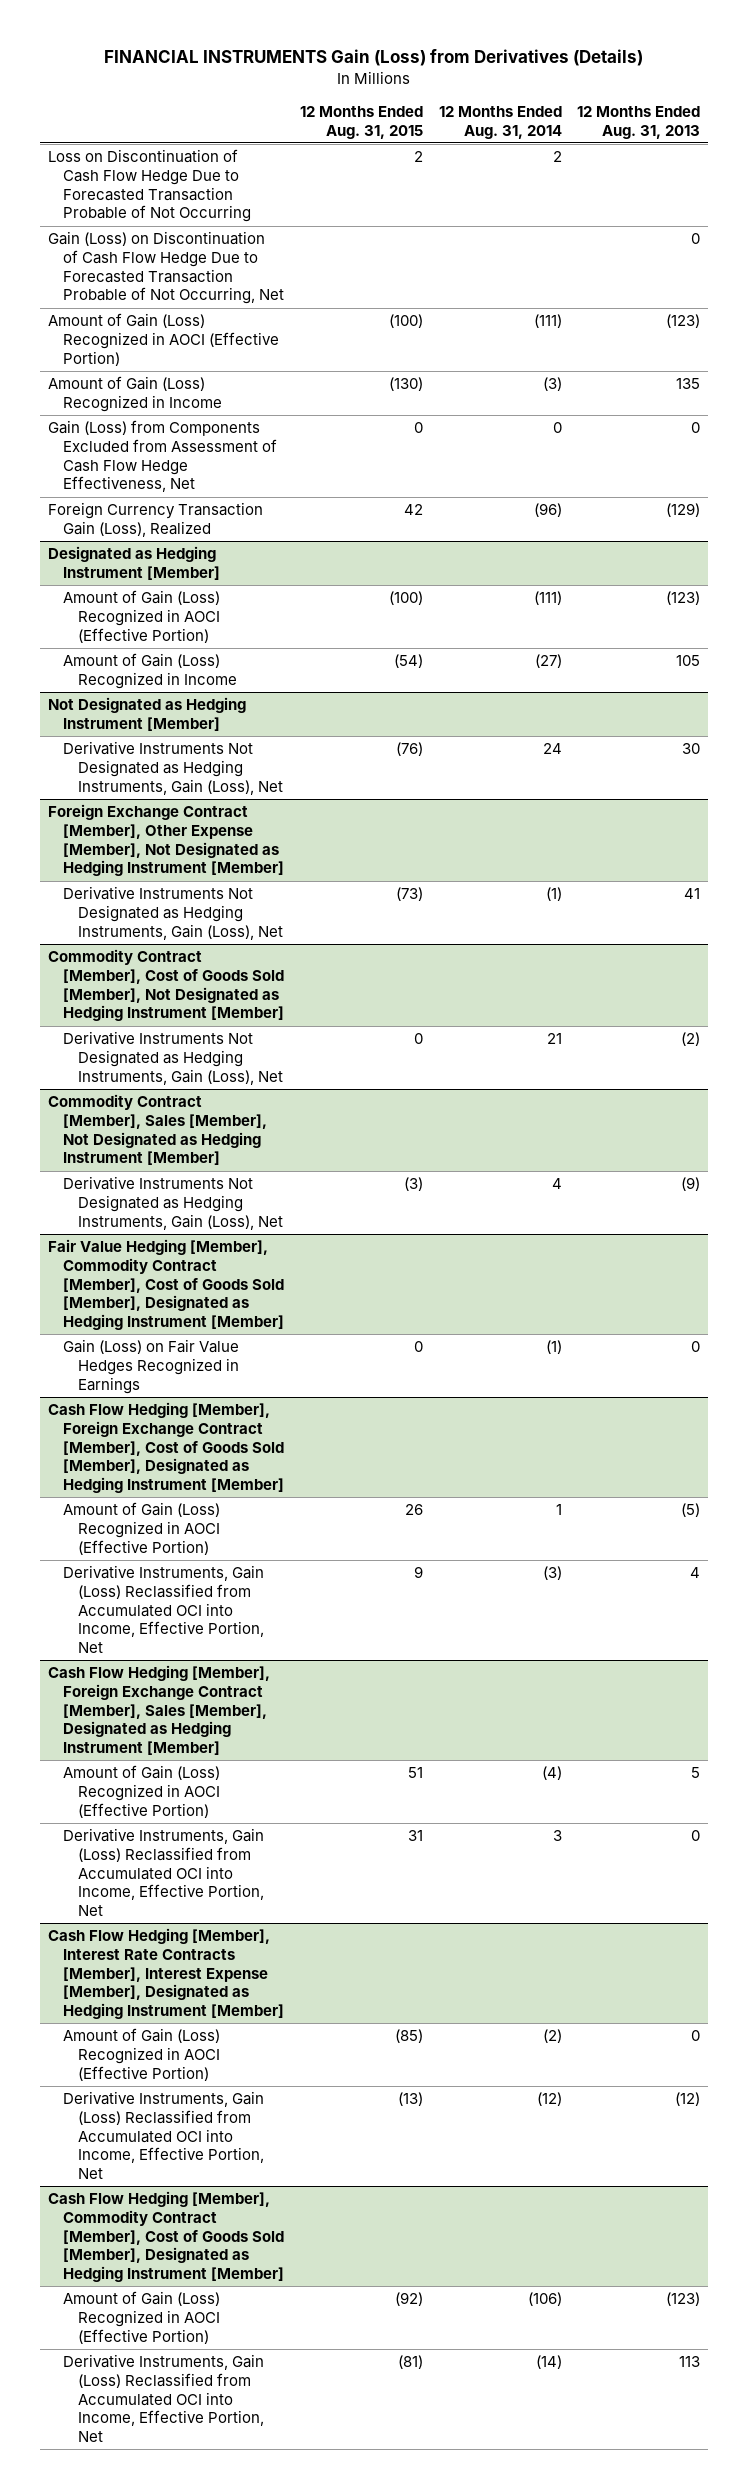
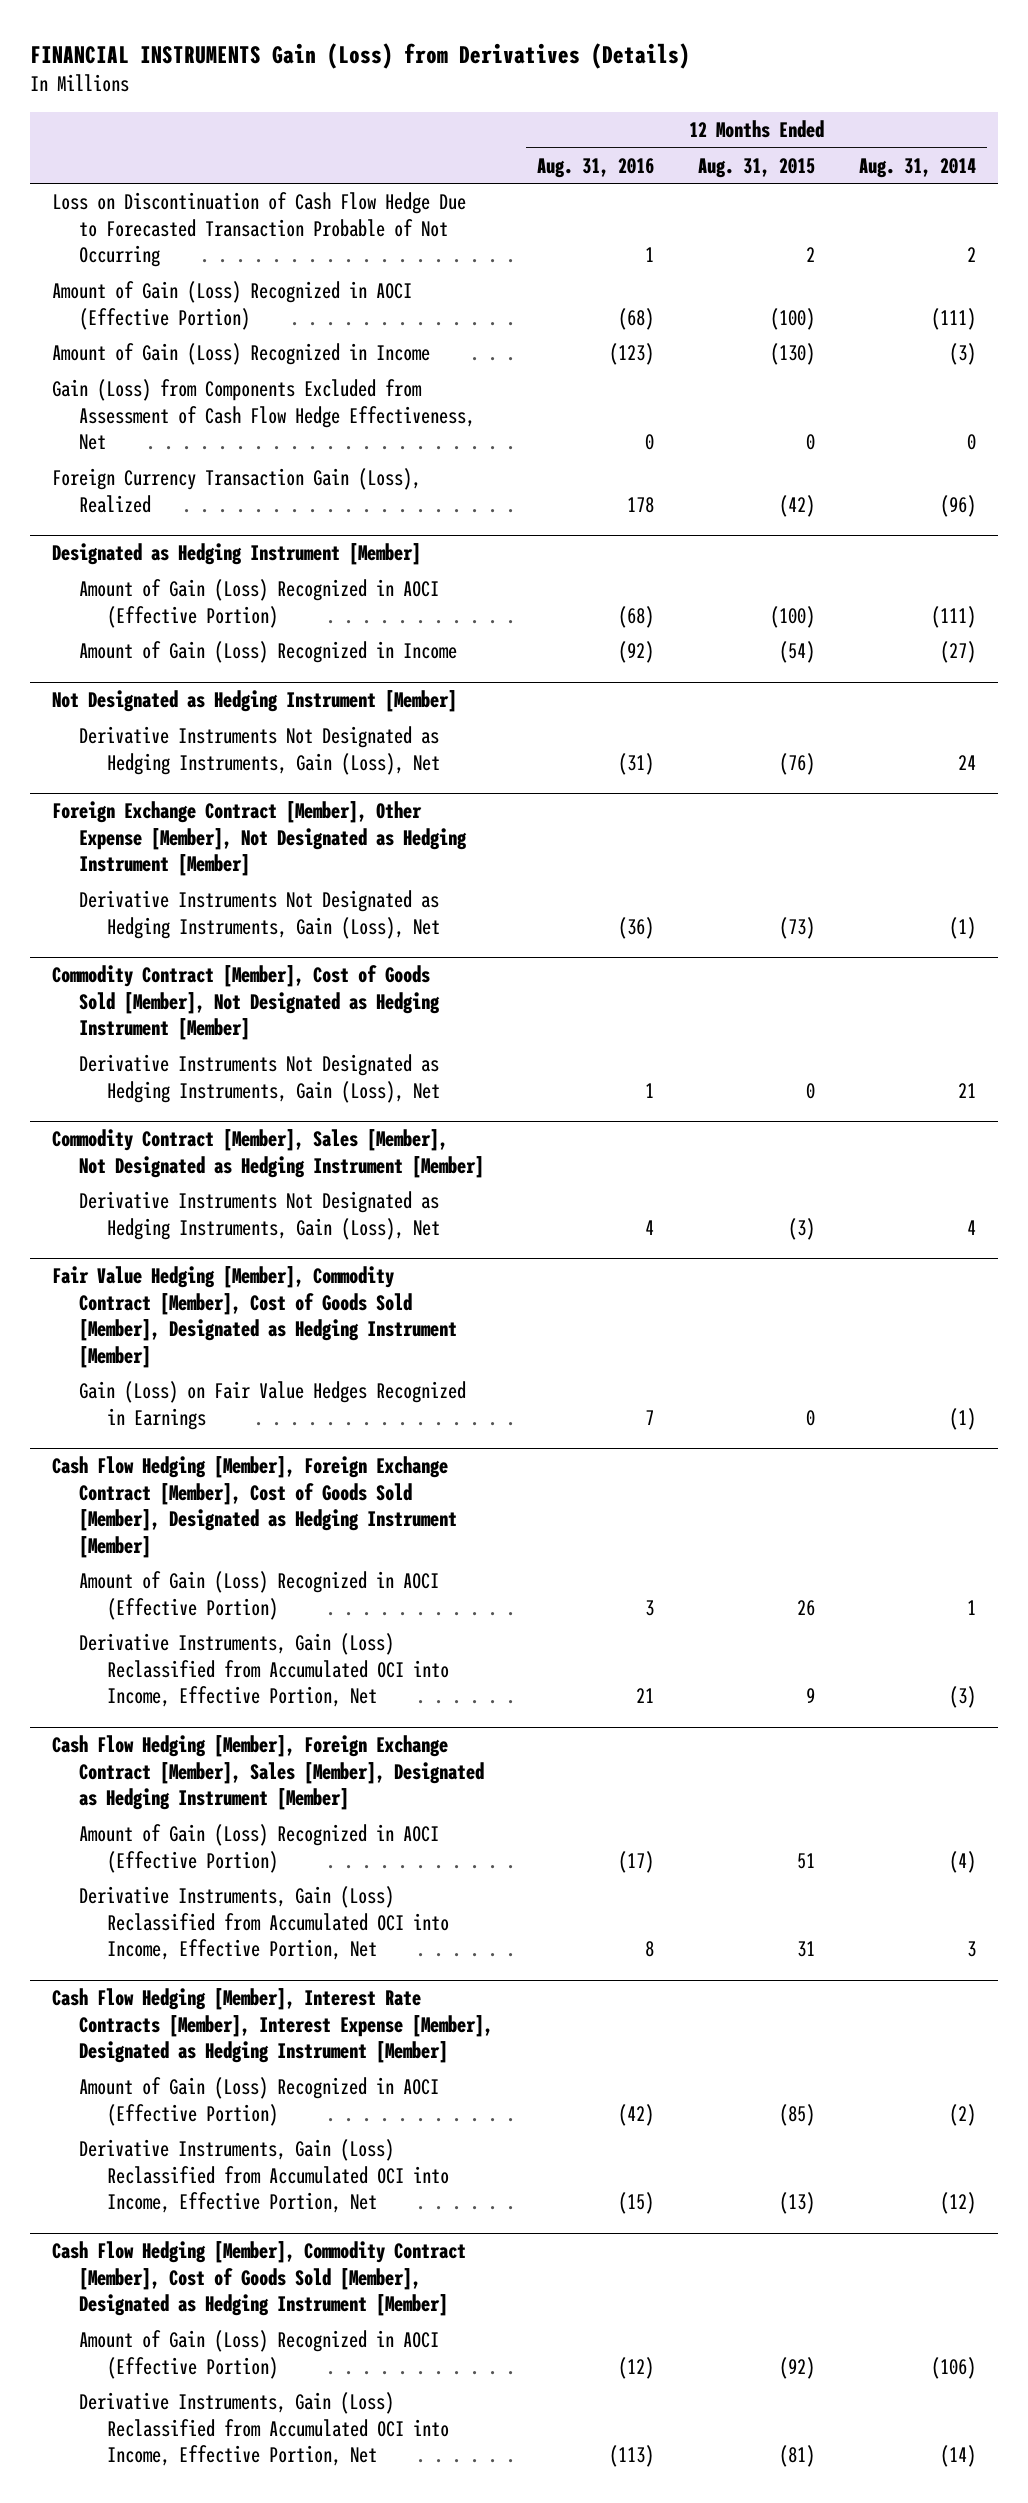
- | 12 Months Ended Aug. 31, 2015 | 12 Months Ended Aug. 31, 2014 | 12 Months Ended Aug. 31, 2013
+ | 12 Months Ended Aug. 31, 2016 | 12 Months Ended Aug. 31, 2015 | 12 Months Ended Aug. 31, 2014
- Gain (Loss) on Discontinuation of Cash Flow Hedge Due to Forecasted Transaction Probable of Not Occurring, Net | | | 0
- Foreign Currency Transaction Gain (Loss), Realized | 42 | (96) | (129)
+ Foreign Currency Transaction Gain (Loss), Realized | 178 | (42) | (96)

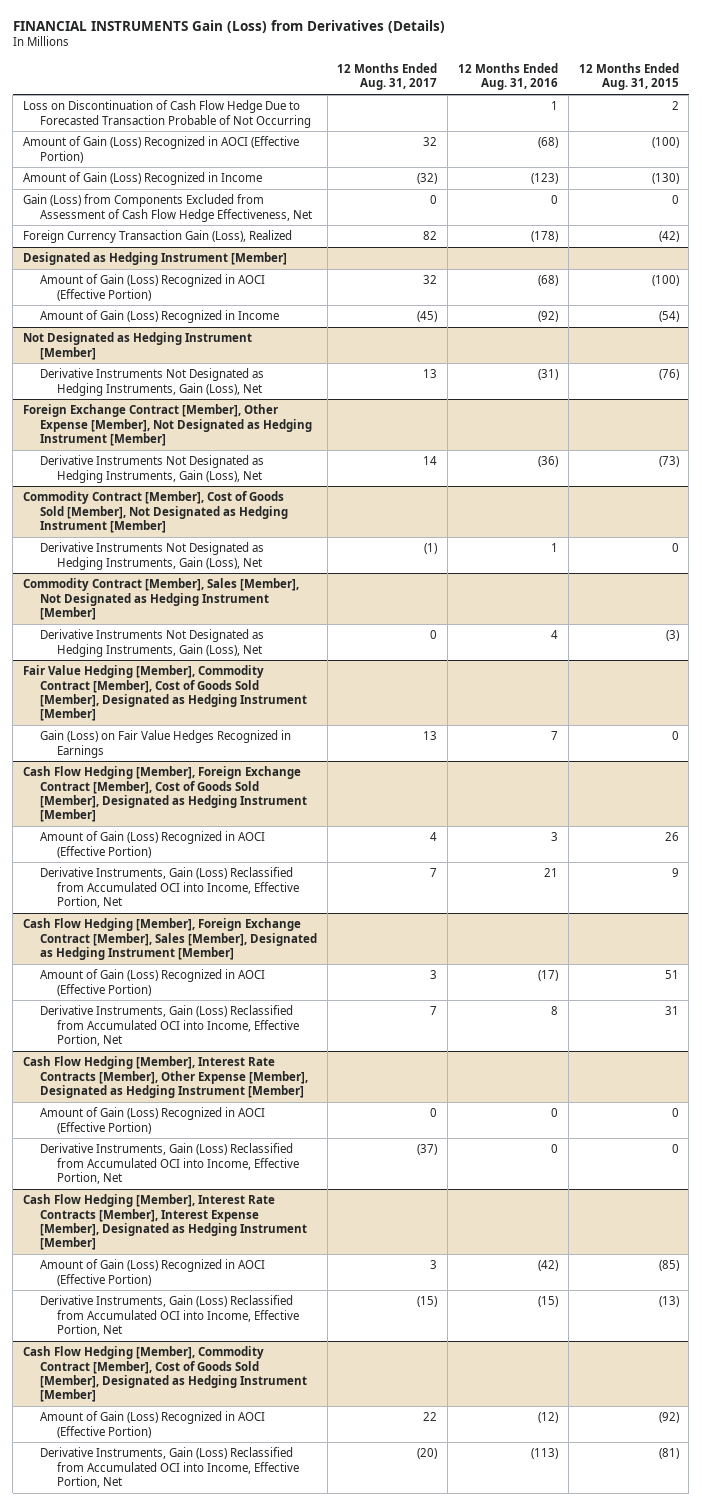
- | 12 Months Ended Aug. 31, 2016 | 12 Months Ended Aug. 31, 2015 | 12 Months Ended Aug. 31, 2014
+ | 12 Months Ended Aug. 31, 2017 | 12 Months Ended Aug. 31, 2016 | 12 Months Ended Aug. 31, 2015
- Foreign Currency Transaction Gain (Loss), Realized | 178 | (42) | (96)
+ Foreign Currency Transaction Gain (Loss), Realized | 82 | (178) | (42)
+ Cash Flow Hedging [Member], Interest Rate Contracts [Member], Other Expense [Member], Designated as Hedging Instrument [Member]
+ Amount of Gain (Loss) Recognized in AOCI (Effective Portion) | 0 | 0 | 0
+ Derivative Instruments, Gain (Loss) Reclassified from Accumulated OCI into Income, Effective Portion, Net | (37) | 0 | 0

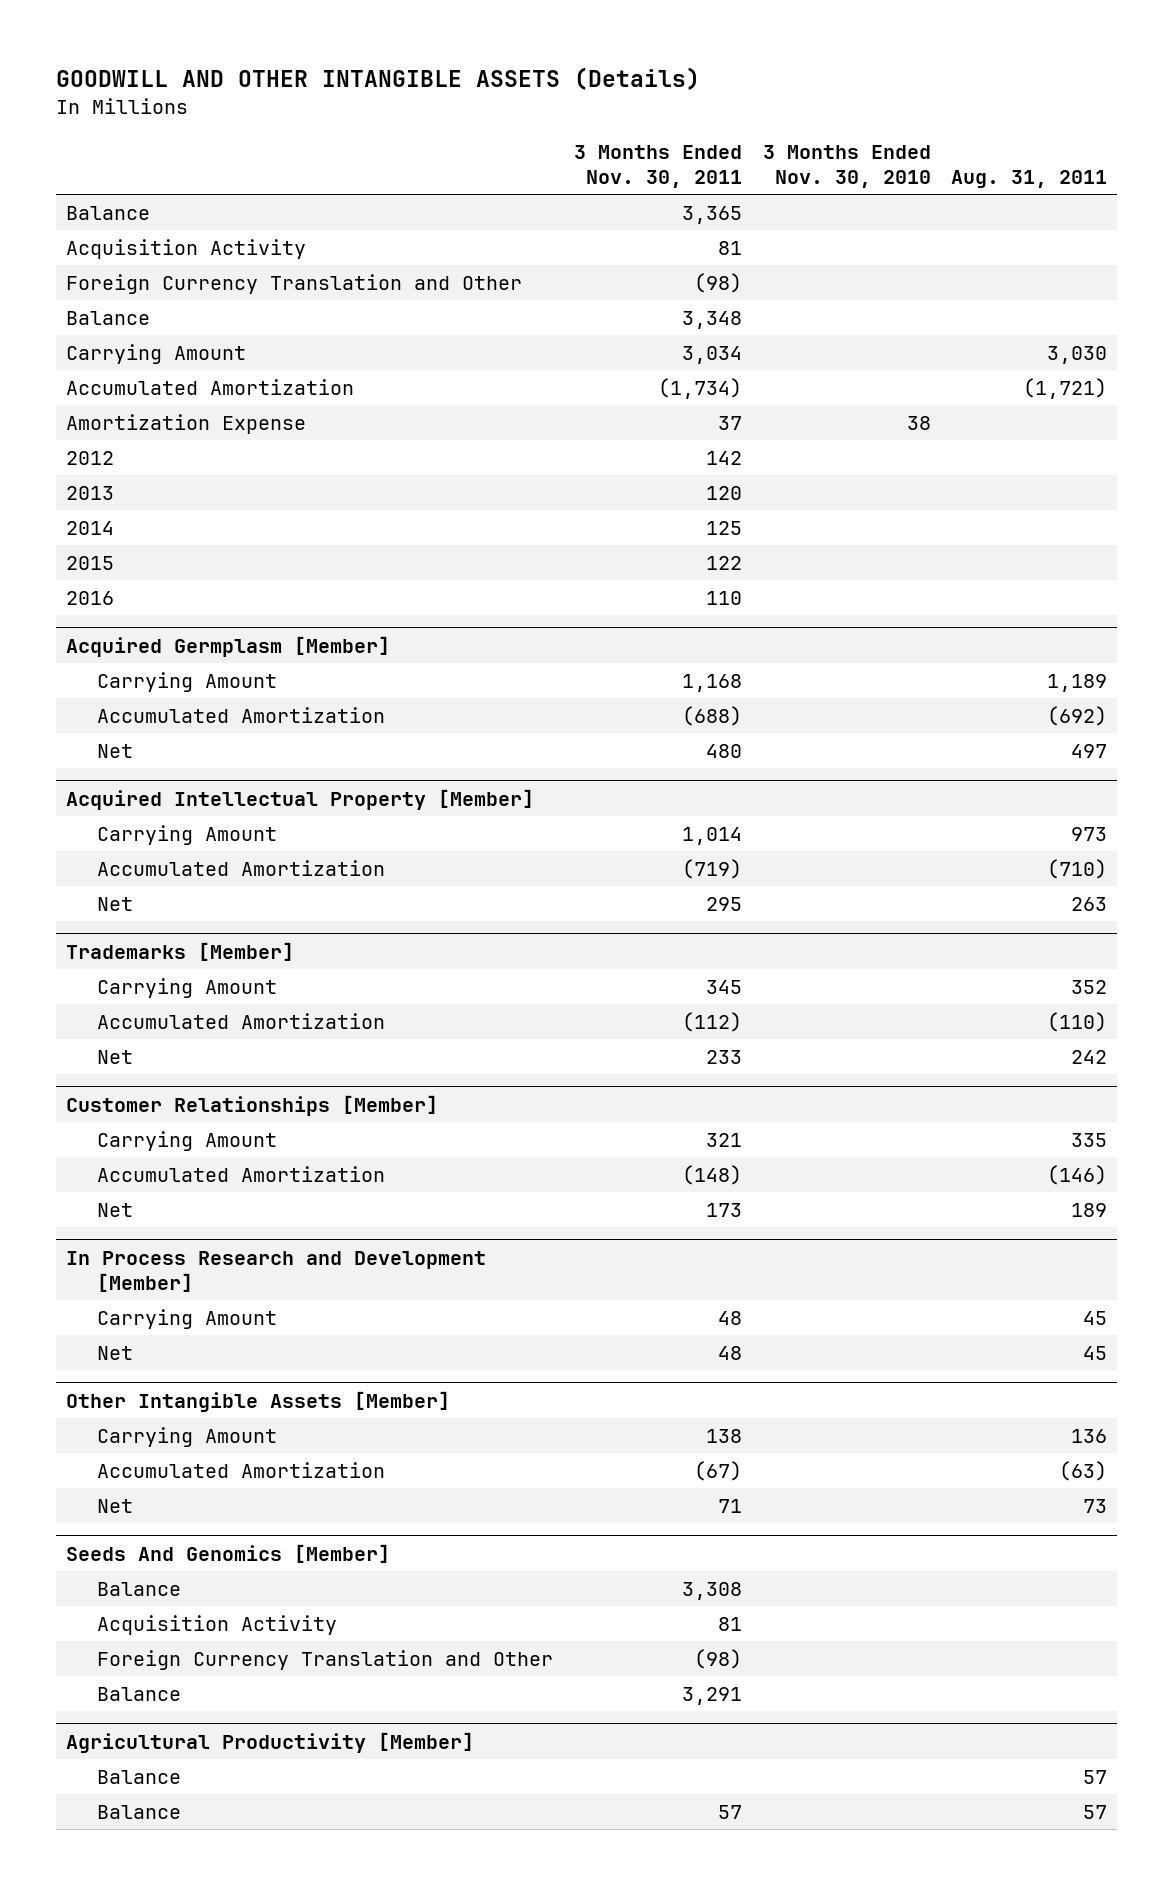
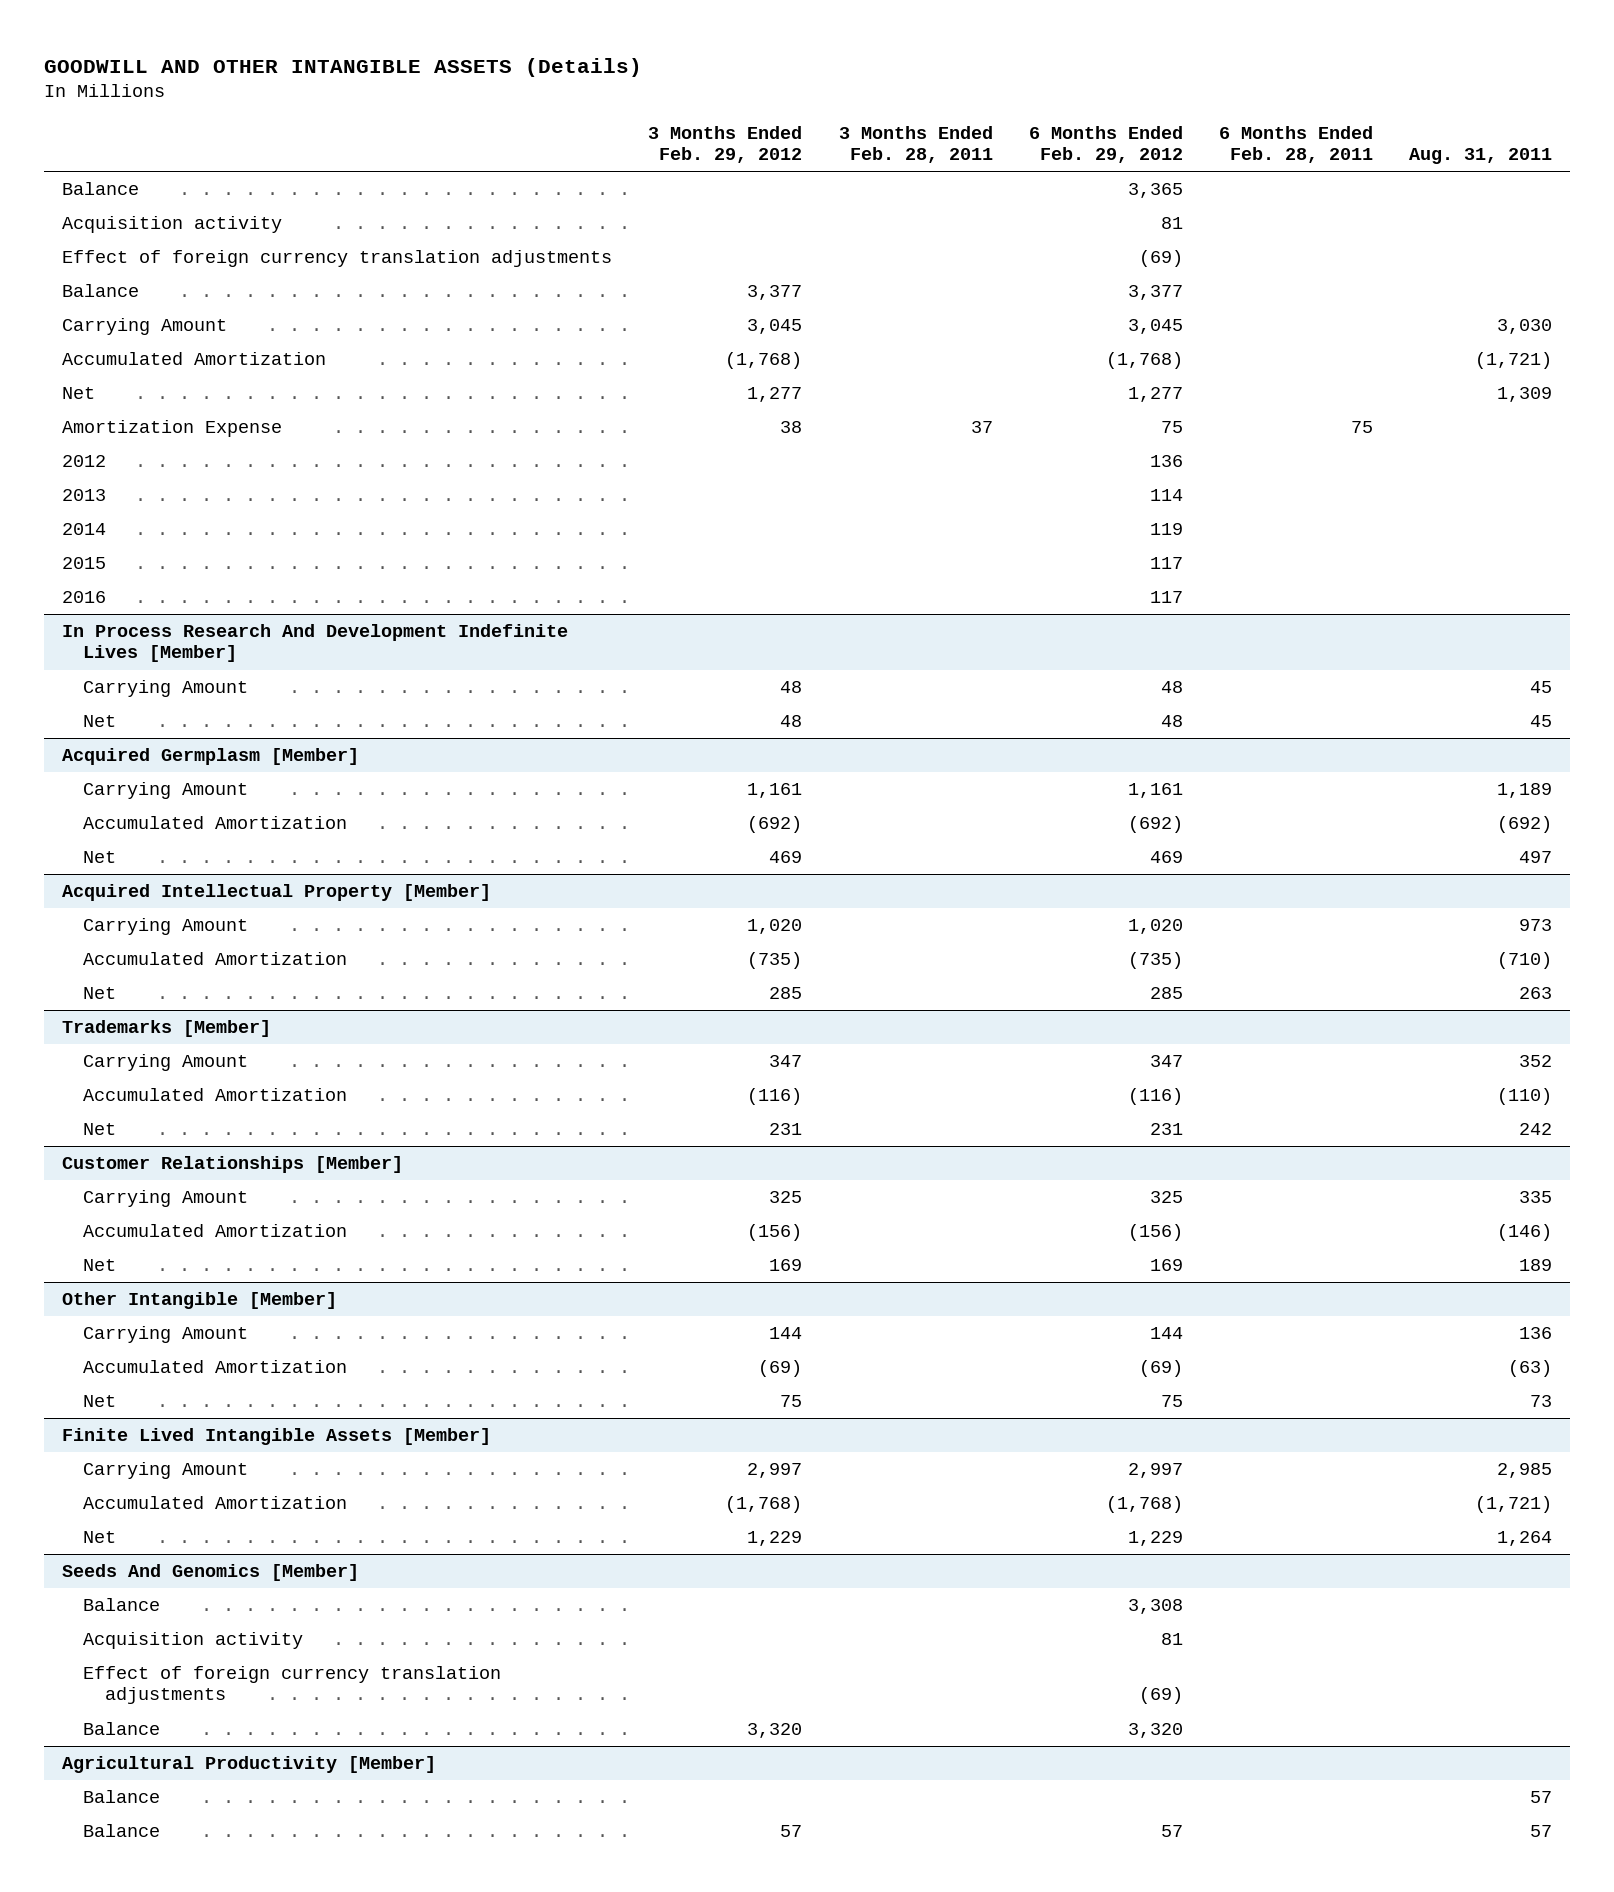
- | 3 Months Ended Nov. 30, 2011 | 3 Months Ended Nov. 30, 2010 | Aug. 31, 2011
+ | 3 Months Ended Feb. 29, 2012 | 3 Months Ended Feb. 28, 2011 | 6 Months Ended Feb. 29, 2012 | 6 Months Ended Feb. 28, 2011 | Aug. 31, 2011
- Acquisition Activity | 81 | |
- Foreign Currency Translation and Other | (98) | |
+ Acquisition activity | | | 81 | |
+ Effect of foreign currency translation adjustments | | | (69) | |
+ Net | 1,277 | | 1,277 | | 1,309
+ In Process Research And Development Indefinite Lives [Member]
+ Carrying Amount | 48 | | 48 | | 45
+ Net | 48 | | 48 | | 45
- In Process Research and Development [Member]
- Carrying Amount | 48 | | 45
- Net | 48 | | 45
- Other Intangible Assets [Member]
+ Other Intangible [Member]
+ Finite Lived Intangible Assets [Member]
+ Carrying Amount | 2,997 | | 2,997 | | 2,985
+ Accumulated Amortization | (1,768) | | (1,768) | | (1,721)
+ Net | 1,229 | | 1,229 | | 1,264
@ Seeds And Genomics [Member]
- Acquisition Activity | 81 | |
- Foreign Currency Translation and Other | (98) | |
+ Acquisition activity | | | 81 | |
+ Effect of foreign currency translation adjustments | | | (69) | |

